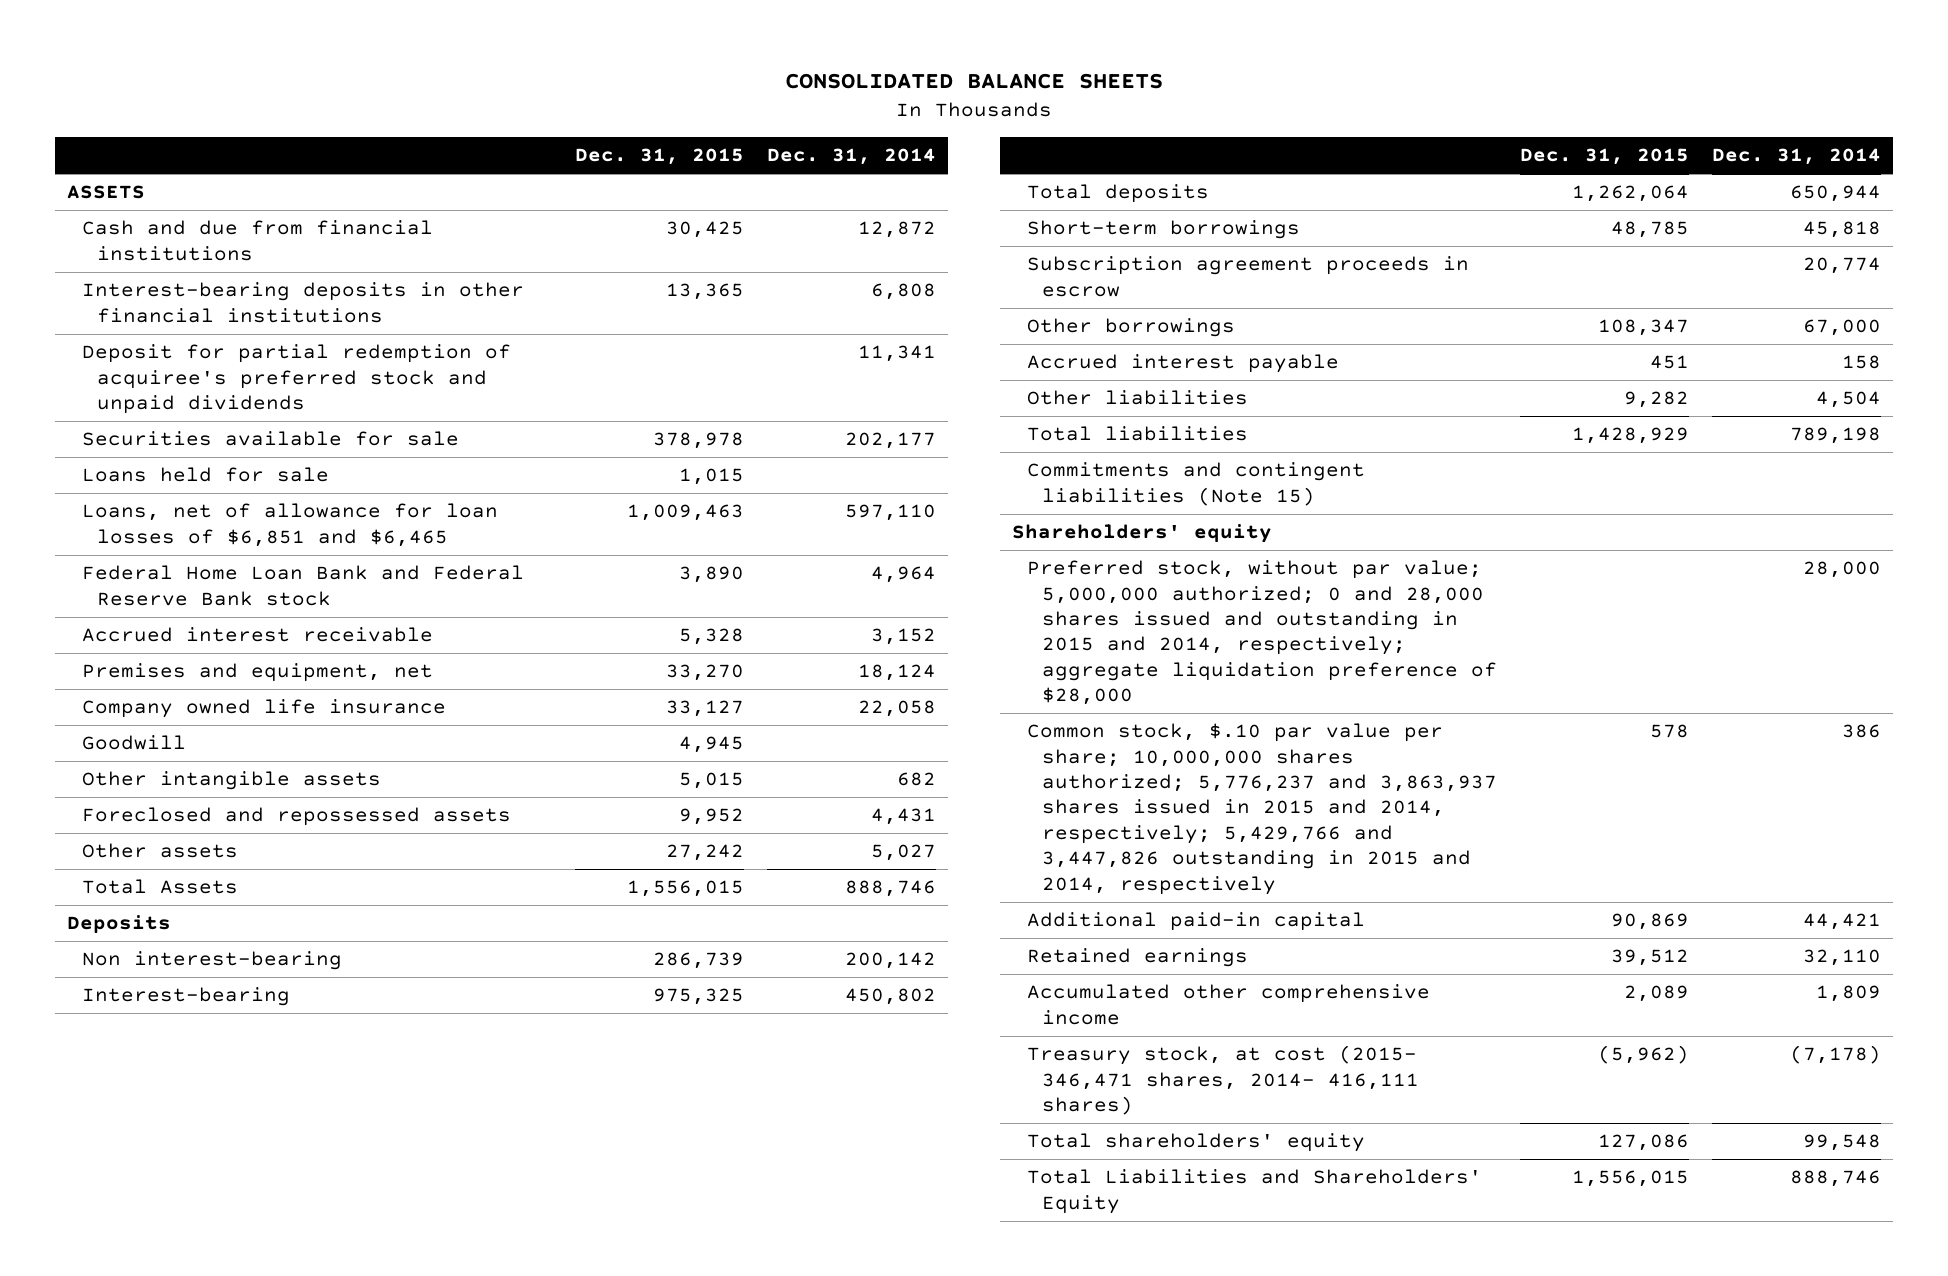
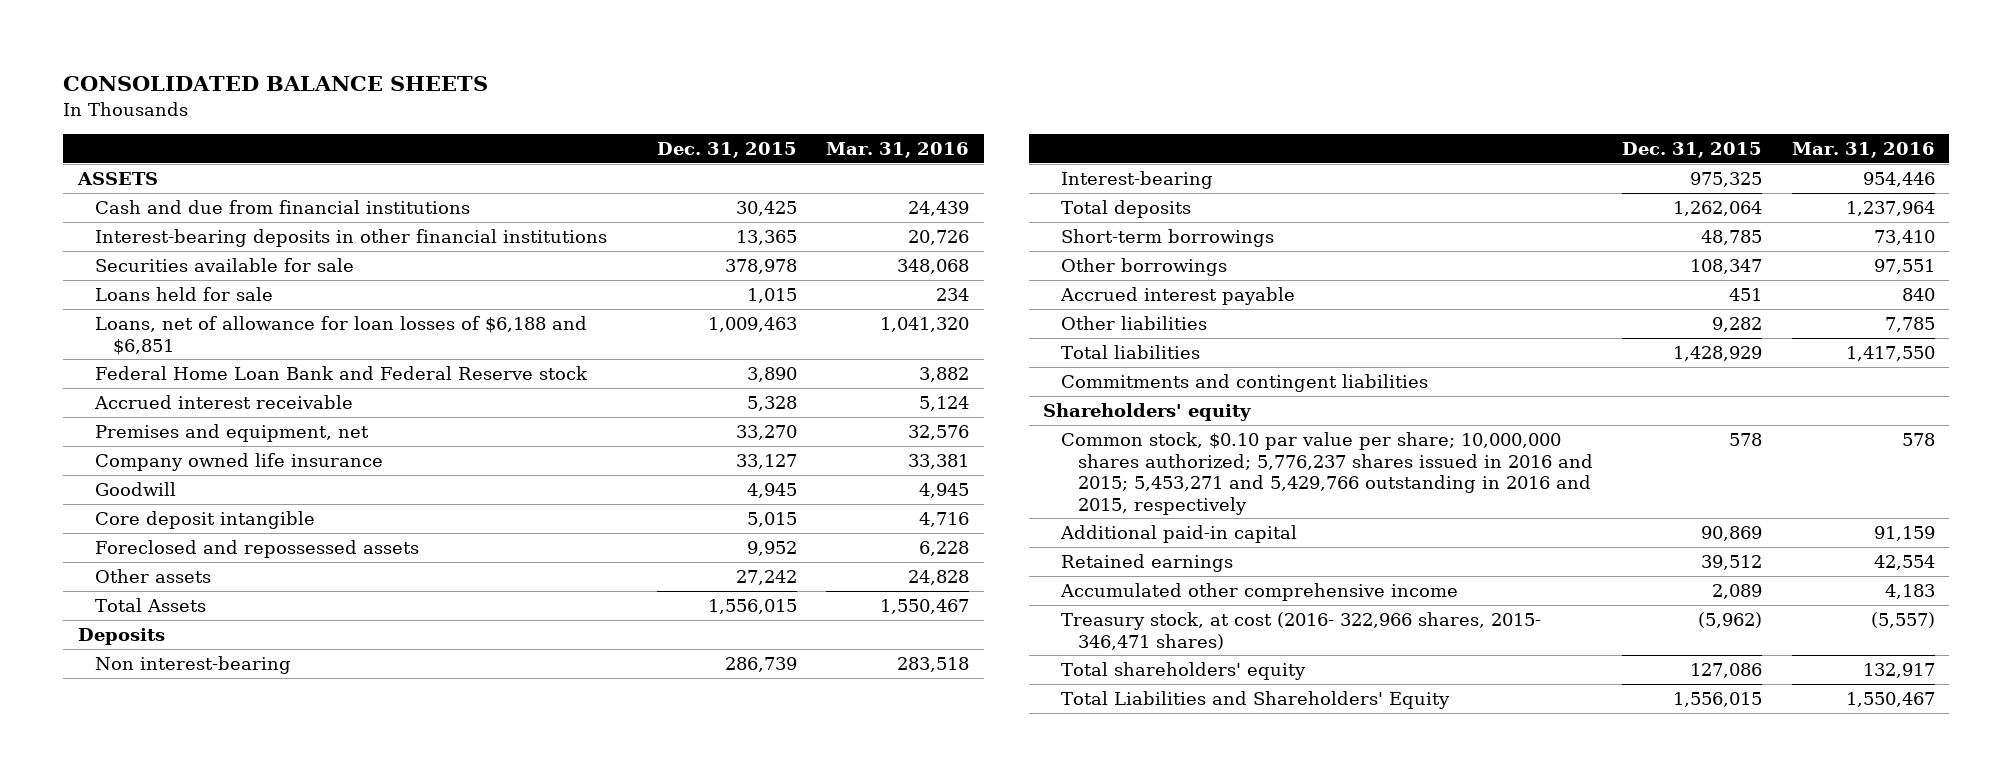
- | Dec. 31, 2015 | Dec. 31, 2014
+ | Dec. 31, 2015 | Mar. 31, 2016
- Deposit for partial redemption of acquiree's preferred stock and unpaid dividends | | 11,341
- Loans, net of allowance for loan losses of $6,851 and $6,465 | 1,009,463 | 597,110
- Federal Home Loan Bank and Federal Reserve Bank stock | 3,890 | 4,964
+ Loans, net of allowance for loan losses of $6,188 and $6,851 | 1,009,463 | 1,041,320
+ Federal Home Loan Bank and Federal Reserve stock | 3,890 | 3,882
- Other intangible assets | 5,015 | 682
+ Core deposit intangible | 5,015 | 4,716
- Subscription agreement proceeds in escrow | | 20,774
- Commitments and contingent liabilities (Note 15)
+ Commitments and contingent liabilities
- Preferred stock, without par value; 5,000,000 authorized; 0 and 28,000 shares issued and outstanding in 2015 and 2014, respectively; aggregate liquidation preference of $28,000 | | 28,000
- Common stock, $.10 par value per share; 10,000,000 shares authorized; 5,776,237 and 3,863,937 shares issued in 2015 and 2014, respectively; 5,429,766 and 3,447,826 outstanding in 2015 and 2014, respectively | 578 | 386
+ Common stock, $0.10 par value per share; 10,000,000 shares authorized; 5,776,237 shares issued in 2016 and 2015; 5,453,271 and 5,429,766 outstanding in 2016 and 2015, respectively | 578 | 578
- Treasury stock, at cost (2015- 346,471 shares, 2014- 416,111 shares) | (5,962) | (7,178)
+ Treasury stock, at cost (2016- 322,966 shares, 2015- 346,471 shares) | (5,962) | (5,557)

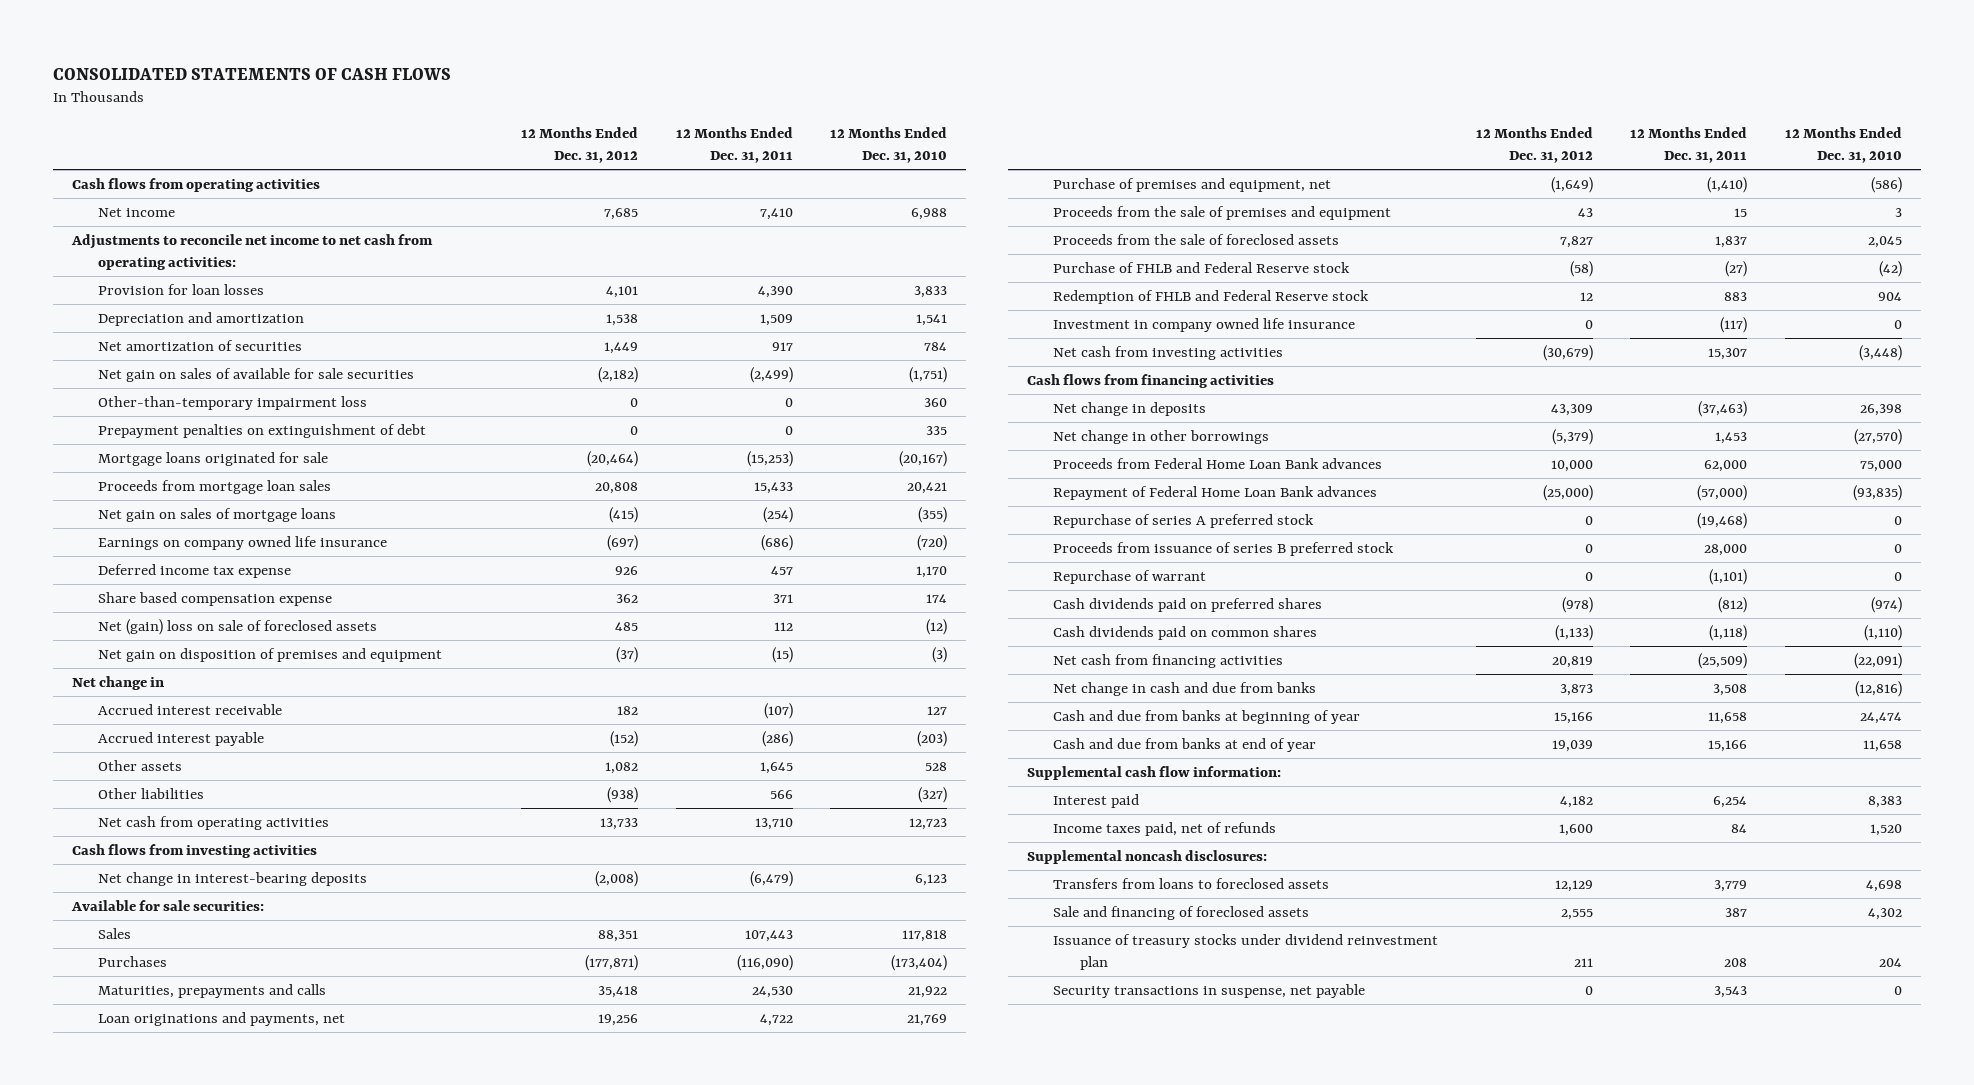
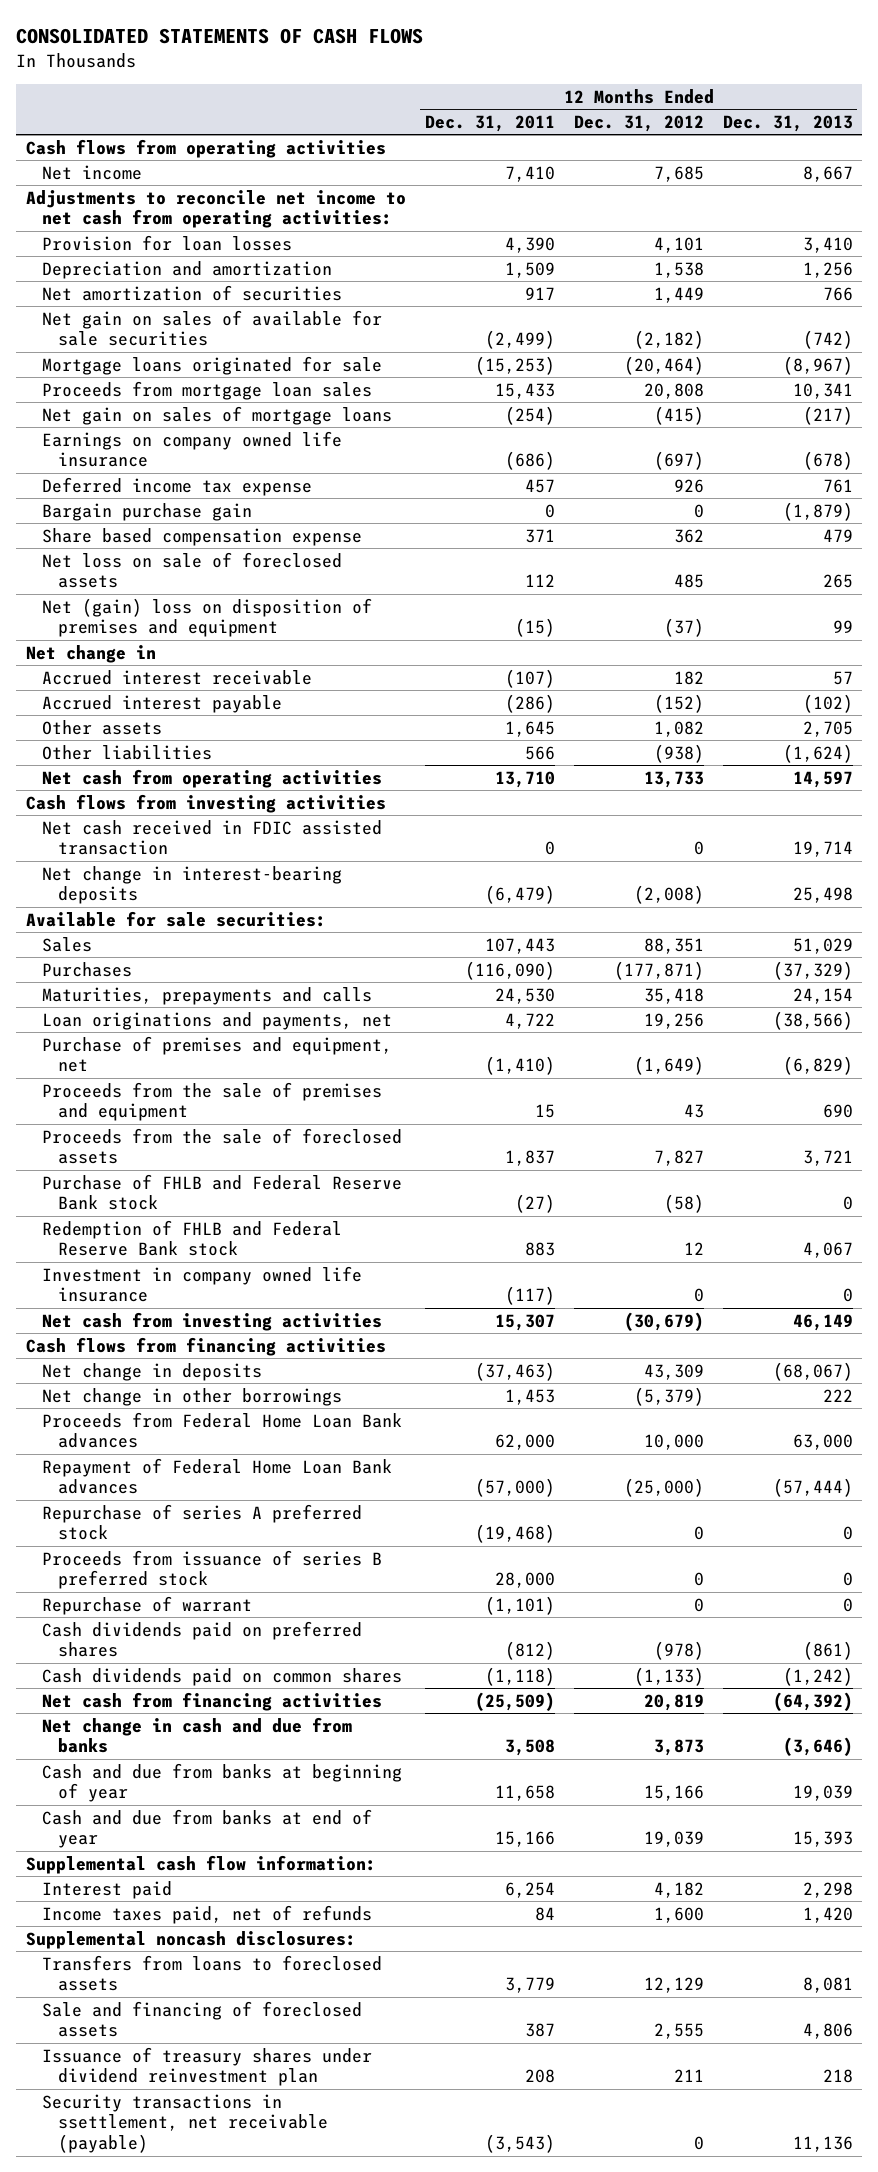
- | 12 Months Ended Dec. 31, 2012 | 12 Months Ended Dec. 31, 2011 | 12 Months Ended Dec. 31, 2010
+ | 12 Months Ended Dec. 31, 2011 | 12 Months Ended Dec. 31, 2012 | 12 Months Ended Dec. 31, 2013
- Other-than-temporary impairment loss | 0 | 0 | 360
- Prepayment penalties on extinguishment of debt | 0 | 0 | 335
+ Bargain purchase gain | 0 | 0 | (1,879)
- Net (gain) loss on sale of foreclosed assets | 485 | 112 | (12)
- Net gain on disposition of premises and equipment | (37) | (15) | (3)
+ Net loss on sale of foreclosed assets | 112 | 485 | 265
+ Net (gain) loss on disposition of premises and equipment | (15) | (37) | 99
+ Net cash received in FDIC assisted transaction | 0 | 0 | 19,714
- Purchase of FHLB and Federal Reserve stock | (58) | (27) | (42)
- Redemption of FHLB and Federal Reserve stock | 12 | 883 | 904
+ Purchase of FHLB and Federal Reserve Bank stock | (27) | (58) | 0
+ Redemption of FHLB and Federal Reserve Bank stock | 883 | 12 | 4,067
- Issuance of treasury stocks under dividend reinvestment plan | 211 | 208 | 204
- Security transactions in suspense, net payable | 0 | 3,543 | 0
+ Issuance of treasury shares under dividend reinvestment plan | 208 | 211 | 218
+ Security transactions in ssettlement, net receivable (payable) | (3,543) | 0 | 11,136

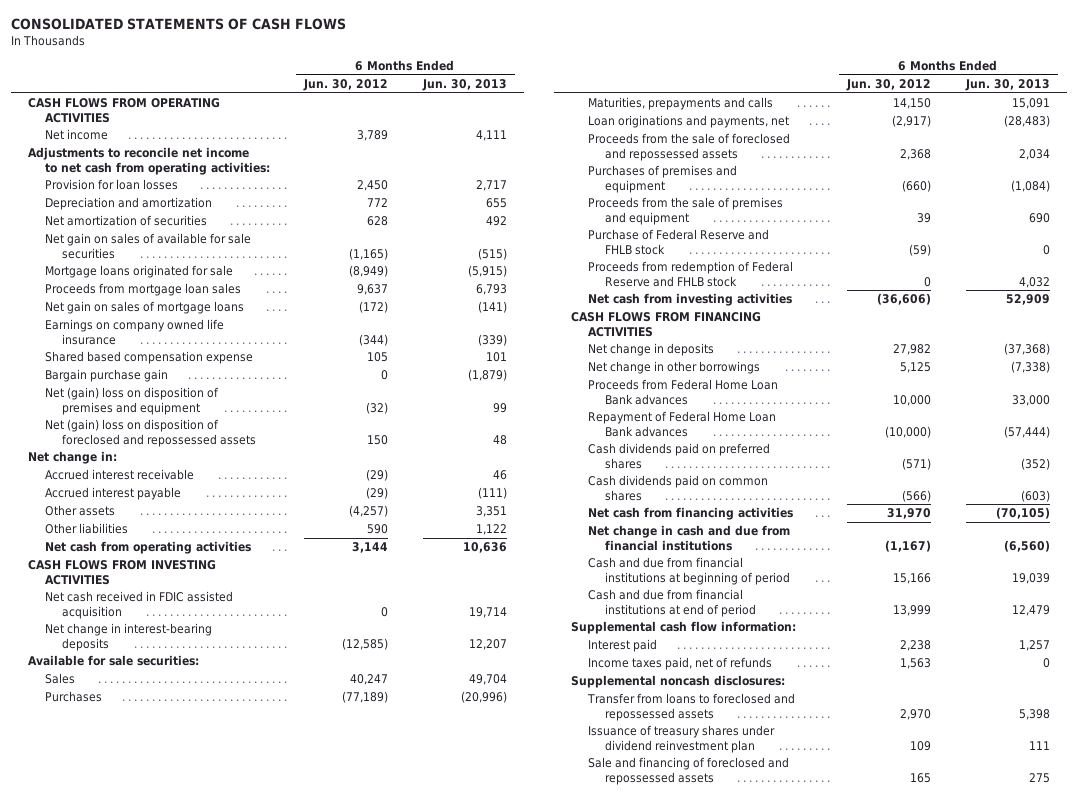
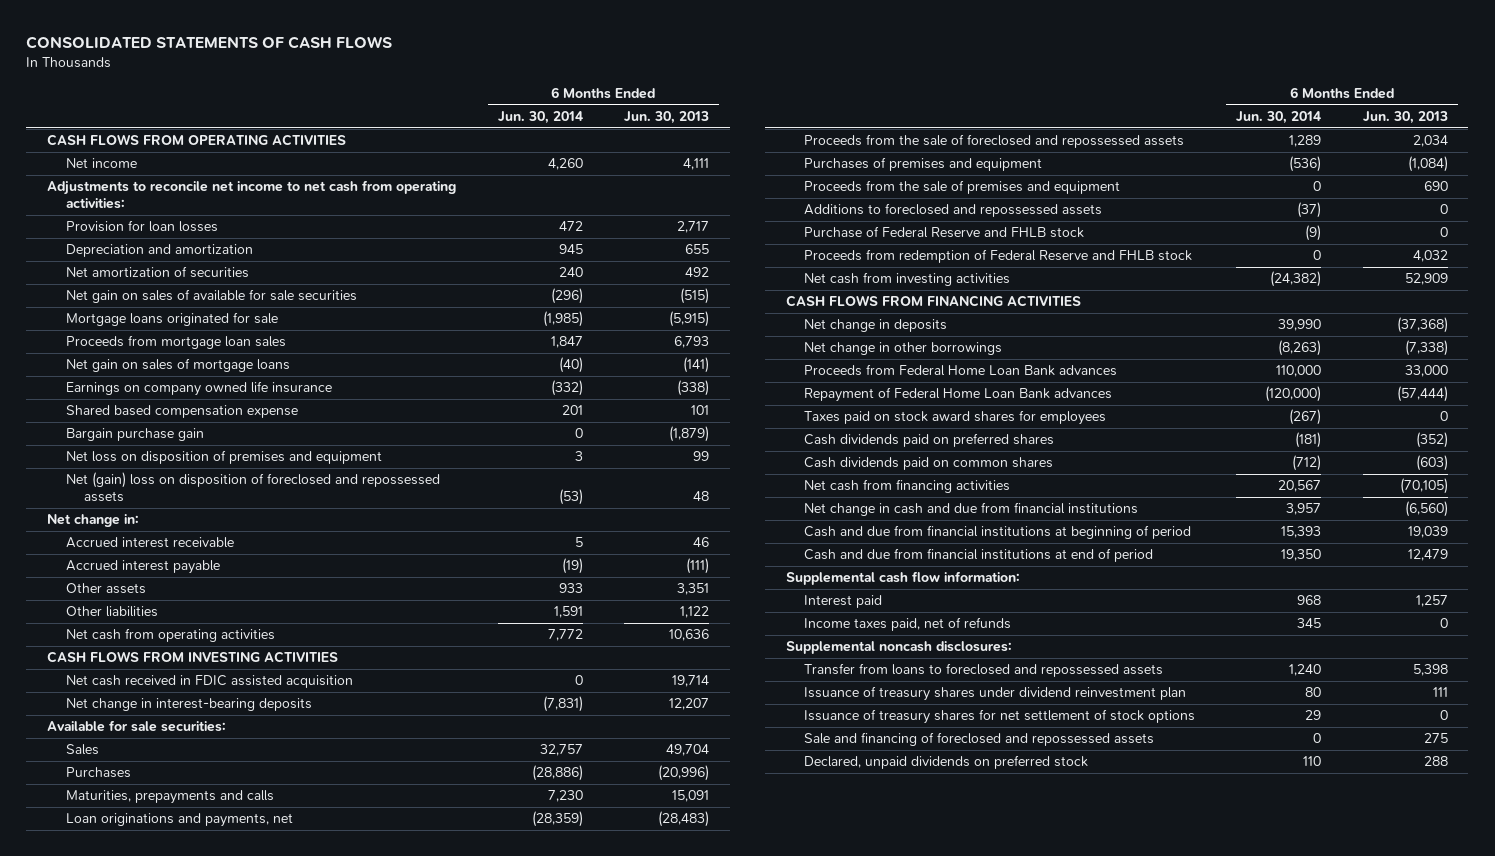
- | 6 Months Ended Jun. 30, 2012 | 6 Months Ended Jun. 30, 2013
+ | 6 Months Ended Jun. 30, 2014 | 6 Months Ended Jun. 30, 2013
- Earnings on company owned life insurance | (344) | (339)
+ Earnings on company owned life insurance | (332) | (338)
- Net (gain) loss on disposition of premises and equipment | (32) | 99
+ Net loss on disposition of premises and equipment | 3 | 99
+ Additions to foreclosed and repossessed assets | (37) | 0
+ Taxes paid on stock award shares for employees | (267) | 0
+ Issuance of treasury shares for net settlement of stock options | 29 | 0
+ Declared, unpaid dividends on preferred stock | 110 | 288

